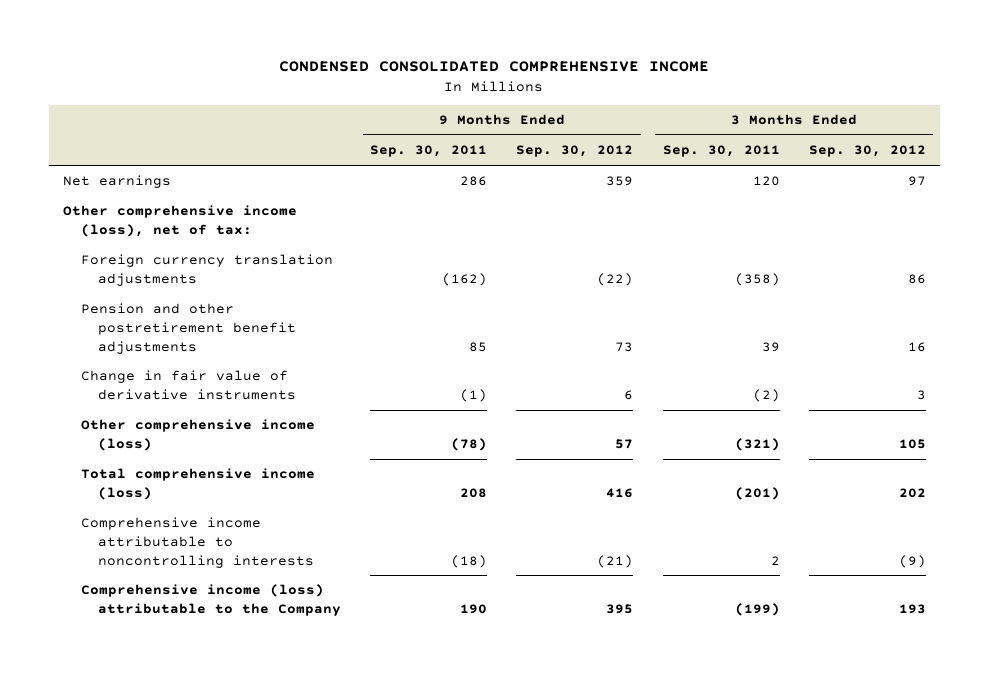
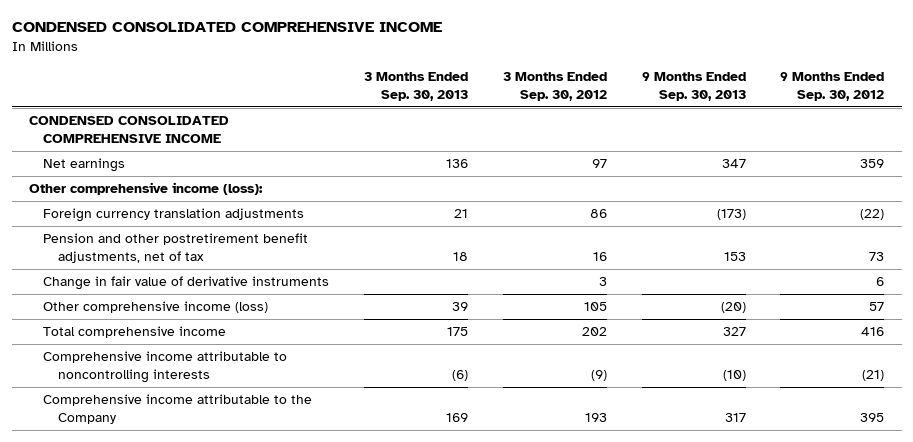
- | 9 Months Ended Sep. 30, 2011 | 9 Months Ended Sep. 30, 2012 | 3 Months Ended Sep. 30, 2011 | 3 Months Ended Sep. 30, 2012
+ | 3 Months Ended Sep. 30, 2013 | 3 Months Ended Sep. 30, 2012 | 9 Months Ended Sep. 30, 2013 | 9 Months Ended Sep. 30, 2012
+ CONDENSED CONSOLIDATED COMPREHENSIVE INCOME
- Other comprehensive income (loss), net of tax:
+ Other comprehensive income (loss):
- Pension and other postretirement benefit adjustments | 85 | 73 | 39 | 16
+ Pension and other postretirement benefit adjustments, net of tax | 18 | 16 | 153 | 73
- Total comprehensive income (loss) | 208 | 416 | (201) | 202
+ Total comprehensive income | 175 | 202 | 327 | 416
- Comprehensive income (loss) attributable to the Company | 190 | 395 | (199) | 193
+ Comprehensive income attributable to the Company | 169 | 193 | 317 | 395

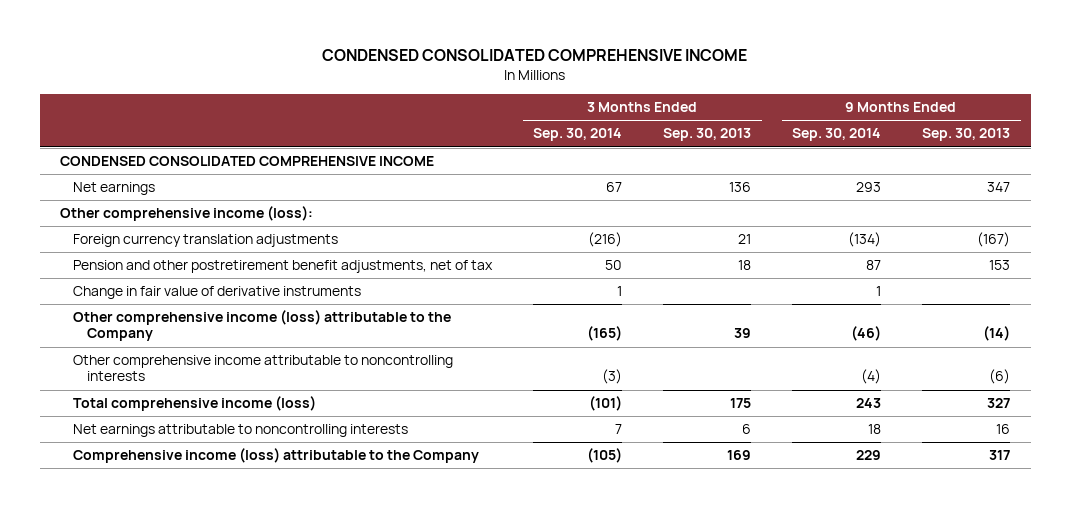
- | 3 Months Ended Sep. 30, 2013 | 3 Months Ended Sep. 30, 2012 | 9 Months Ended Sep. 30, 2013 | 9 Months Ended Sep. 30, 2012
+ | 3 Months Ended Sep. 30, 2014 | 3 Months Ended Sep. 30, 2013 | 9 Months Ended Sep. 30, 2014 | 9 Months Ended Sep. 30, 2013
- Foreign currency translation adjustments | 21 | 86 | (173) | (22)
+ Foreign currency translation adjustments | (216) | 21 | (134) | (167)
- Other comprehensive income (loss) | 39 | 105 | (20) | 57
- Total comprehensive income | 175 | 202 | 327 | 416
- Comprehensive income attributable to noncontrolling interests | (6) | (9) | (10) | (21)
- Comprehensive income attributable to the Company | 169 | 193 | 317 | 395
+ Other comprehensive income (loss) attributable to the Company | (165) | 39 | (46) | (14)
+ Other comprehensive income attributable to noncontrolling interests | (3) | | (4) | (6)
+ Total comprehensive income (loss) | (101) | 175 | 243 | 327
+ Net earnings attributable to noncontrolling interests | 7 | 6 | 18 | 16
+ Comprehensive income (loss) attributable to the Company | (105) | 169 | 229 | 317

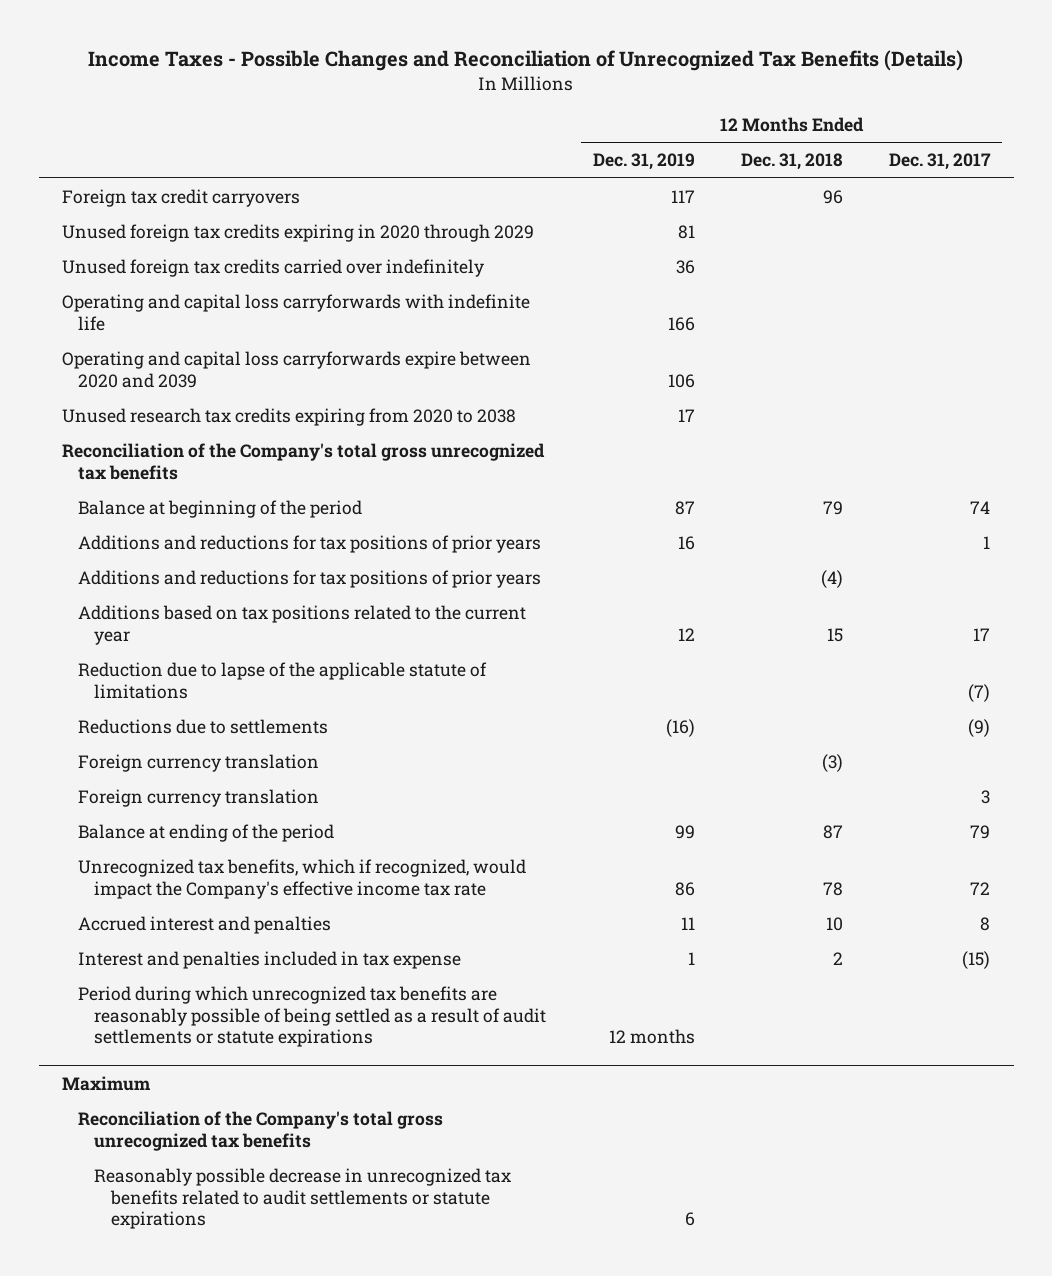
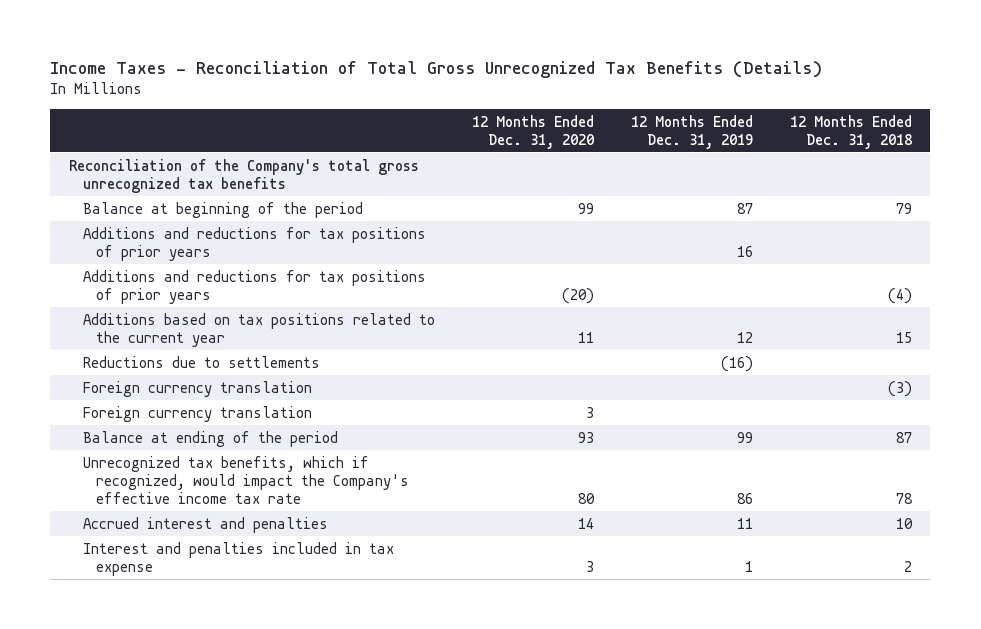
- Income Taxes - Possible Changes and Reconciliation of Unrecognized Tax Benefits (Details)
+ Income Taxes - Reconciliation of Total Gross Unrecognized Tax Benefits (Details)
- | 12 Months Ended Dec. 31, 2019 | 12 Months Ended Dec. 31, 2018 | 12 Months Ended Dec. 31, 2017
+ | 12 Months Ended Dec. 31, 2020 | 12 Months Ended Dec. 31, 2019 | 12 Months Ended Dec. 31, 2018
- Foreign tax credit carryovers | 117 | 96 |
- Unused foreign tax credits expiring in 2020 through 2029 | 81 | |
- Unused foreign tax credits carried over indefinitely | 36 | |
- Operating and capital loss carryforwards with indefinite life | 166 | |
- Operating and capital loss carryforwards expire between 2020 and 2039 | 106 | |
- Unused research tax credits expiring from 2020 to 2038 | 17 | |
- Reduction due to lapse of the applicable statute of limitations | | | (7)
- Period during which unrecognized tax benefits are reasonably possible of being settled as a result of audit settlements or statute expirations | 12 months | |
- Maximum
- Reconciliation of the Company's total gross unrecognized tax benefits
- Reasonably possible decrease in unrecognized tax benefits related to audit settlements or statute expirations | 6 | |

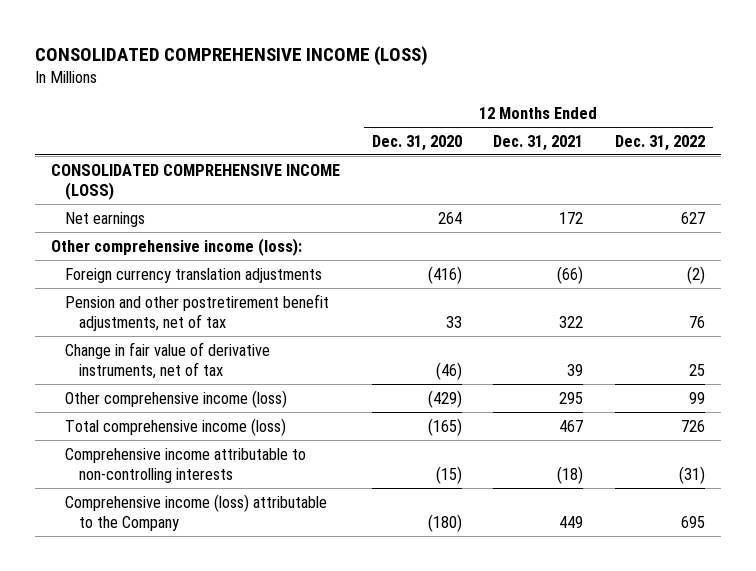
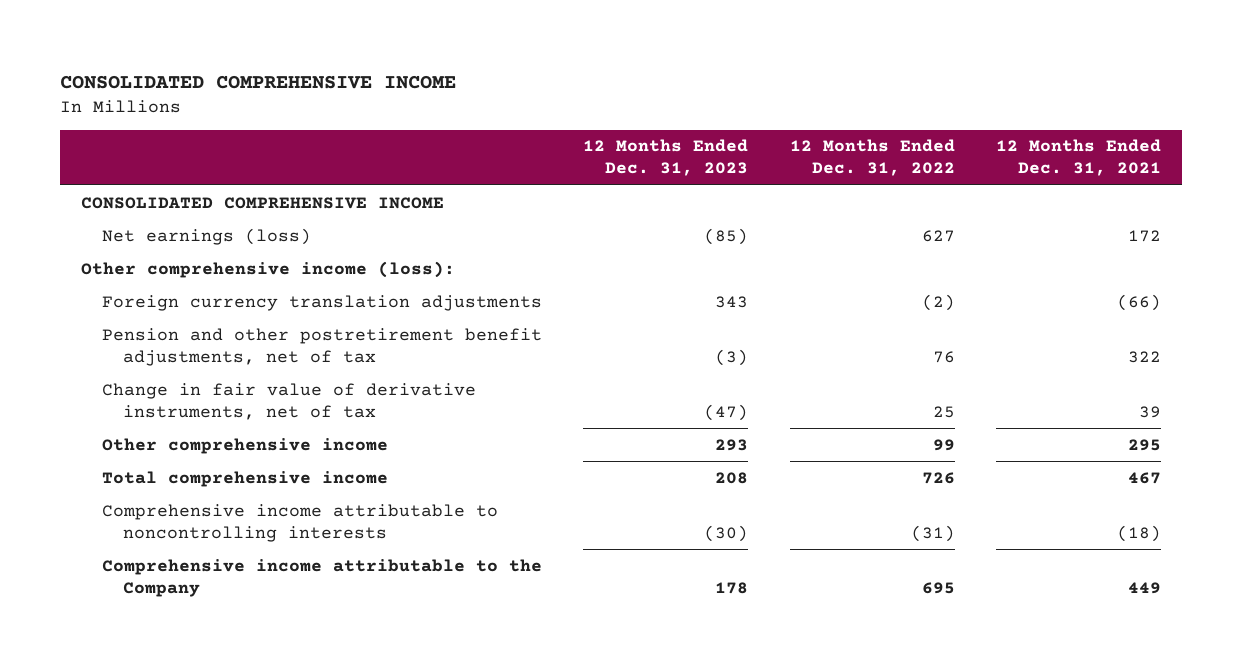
- CONSOLIDATED COMPREHENSIVE INCOME (LOSS)
+ CONSOLIDATED COMPREHENSIVE INCOME
- | 12 Months Ended Dec. 31, 2020 | 12 Months Ended Dec. 31, 2021 | 12 Months Ended Dec. 31, 2022
+ | 12 Months Ended Dec. 31, 2023 | 12 Months Ended Dec. 31, 2022 | 12 Months Ended Dec. 31, 2021
- CONSOLIDATED COMPREHENSIVE INCOME (LOSS)
- Net earnings | 264 | 172 | 627
+ CONSOLIDATED COMPREHENSIVE INCOME
+ Net earnings (loss) | (85) | 627 | 172
- Other comprehensive income (loss) | (429) | 295 | 99
- Total comprehensive income (loss) | (165) | 467 | 726
- Comprehensive income attributable to non-controlling interests | (15) | (18) | (31)
- Comprehensive income (loss) attributable to the Company | (180) | 449 | 695
+ Other comprehensive income | 293 | 99 | 295
+ Total comprehensive income | 208 | 726 | 467
+ Comprehensive income attributable to noncontrolling interests | (30) | (31) | (18)
+ Comprehensive income attributable to the Company | 178 | 695 | 449

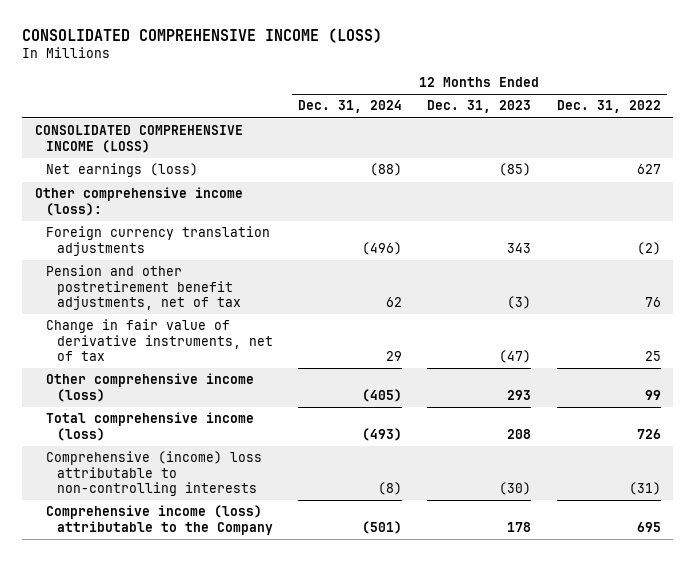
- CONSOLIDATED COMPREHENSIVE INCOME
+ CONSOLIDATED COMPREHENSIVE INCOME (LOSS)
- | 12 Months Ended Dec. 31, 2023 | 12 Months Ended Dec. 31, 2022 | 12 Months Ended Dec. 31, 2021
+ | 12 Months Ended Dec. 31, 2024 | 12 Months Ended Dec. 31, 2023 | 12 Months Ended Dec. 31, 2022
- CONSOLIDATED COMPREHENSIVE INCOME
+ CONSOLIDATED COMPREHENSIVE INCOME (LOSS)
- Other comprehensive income | 293 | 99 | 295
- Total comprehensive income | 208 | 726 | 467
- Comprehensive income attributable to noncontrolling interests | (30) | (31) | (18)
- Comprehensive income attributable to the Company | 178 | 695 | 449
+ Other comprehensive income (loss) | (405) | 293 | 99
+ Total comprehensive income (loss) | (493) | 208 | 726
+ Comprehensive (income) loss attributable to non-controlling interests | (8) | (30) | (31)
+ Comprehensive income (loss) attributable to the Company | (501) | 178 | 695

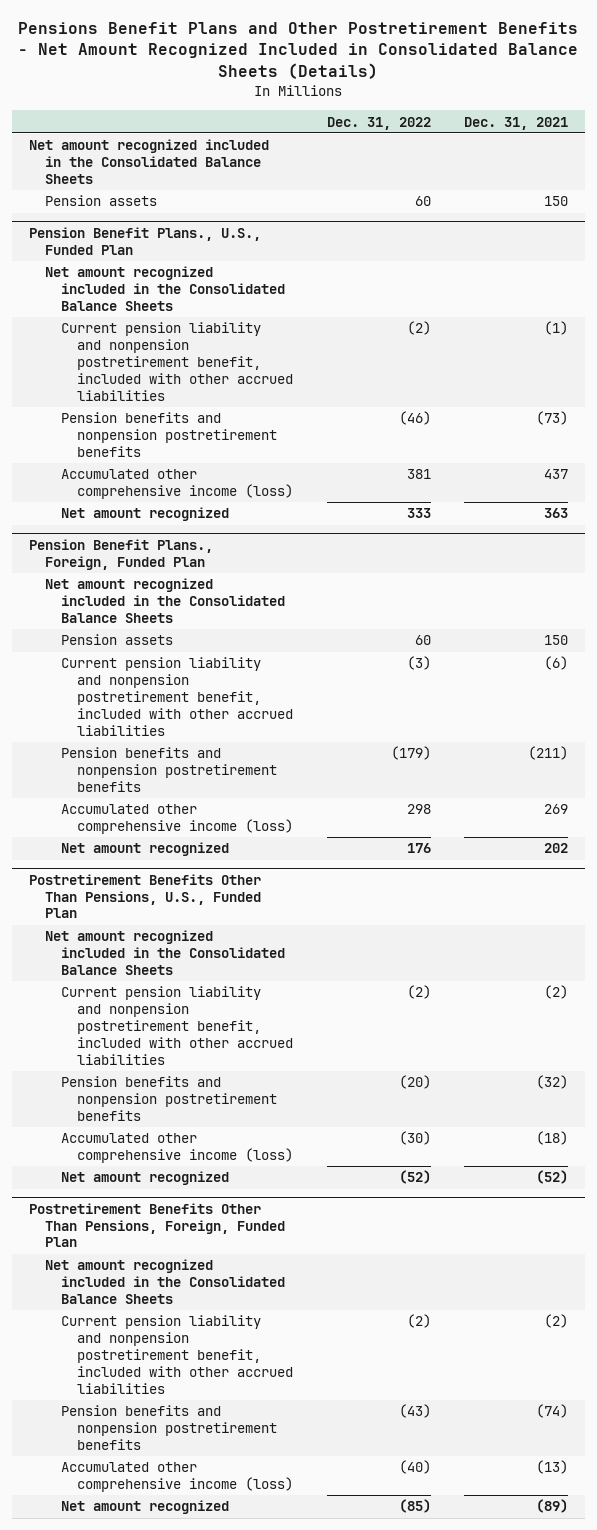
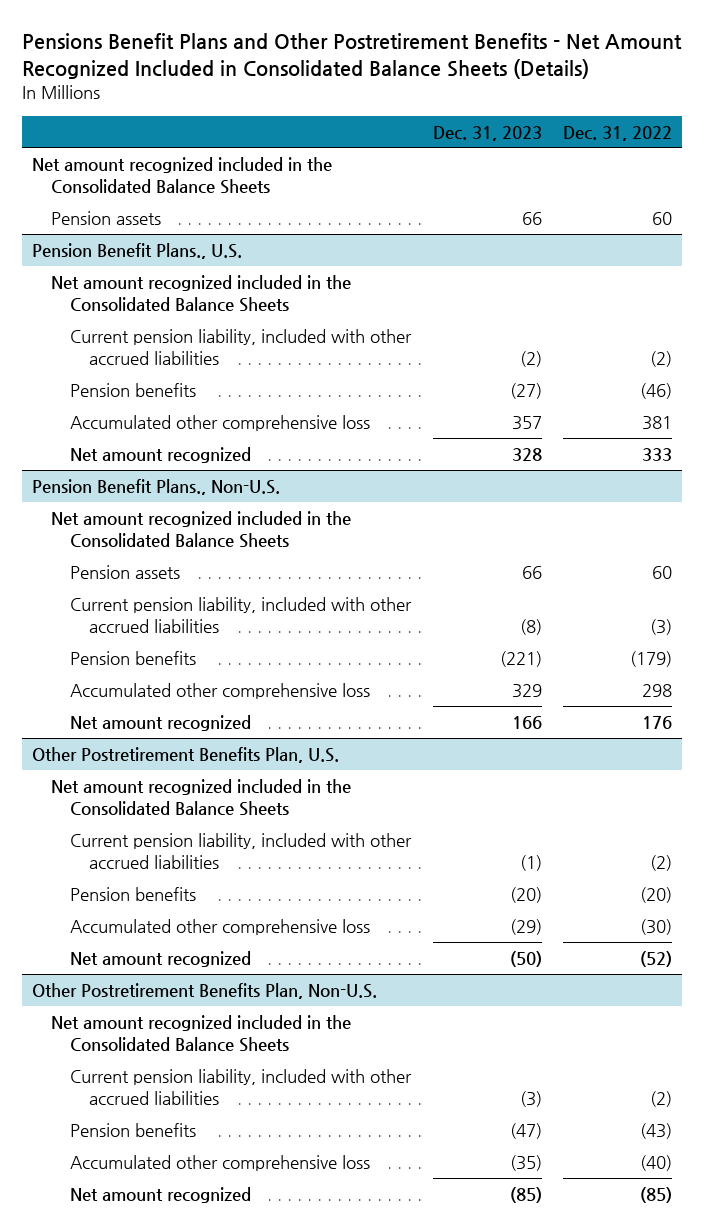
- | Dec. 31, 2022 | Dec. 31, 2021
+ | Dec. 31, 2023 | Dec. 31, 2022
- Pension Benefit Plans., U.S., Funded Plan
+ Pension Benefit Plans., U.S.
- Current pension liability and nonpension postretirement benefit, included with other accrued liabilities | (2) | (1)
- Pension benefits and nonpension postretirement benefits | (46) | (73)
- Accumulated other comprehensive income (loss) | 381 | 437
+ Current pension liability, included with other accrued liabilities | (2) | (2)
+ Pension benefits | (27) | (46)
+ Accumulated other comprehensive loss | 357 | 381
- Pension Benefit Plans., Foreign, Funded Plan
+ Pension Benefit Plans., Non-U.S.
- Current pension liability and nonpension postretirement benefit, included with other accrued liabilities | (3) | (6)
- Pension benefits and nonpension postretirement benefits | (179) | (211)
- Accumulated other comprehensive income (loss) | 298 | 269
+ Current pension liability, included with other accrued liabilities | (8) | (3)
+ Pension benefits | (221) | (179)
+ Accumulated other comprehensive loss | 329 | 298
- Postretirement Benefits Other Than Pensions, U.S., Funded Plan
+ Other Postretirement Benefits Plan, U.S.
- Current pension liability and nonpension postretirement benefit, included with other accrued liabilities | (2) | (2)
- Pension benefits and nonpension postretirement benefits | (20) | (32)
- Accumulated other comprehensive income (loss) | (30) | (18)
+ Current pension liability, included with other accrued liabilities | (1) | (2)
+ Pension benefits | (20) | (20)
+ Accumulated other comprehensive loss | (29) | (30)
- Postretirement Benefits Other Than Pensions, Foreign, Funded Plan
+ Other Postretirement Benefits Plan, Non-U.S.
- Current pension liability and nonpension postretirement benefit, included with other accrued liabilities | (2) | (2)
- Pension benefits and nonpension postretirement benefits | (43) | (74)
- Accumulated other comprehensive income (loss) | (40) | (13)
+ Current pension liability, included with other accrued liabilities | (3) | (2)
+ Pension benefits | (47) | (43)
+ Accumulated other comprehensive loss | (35) | (40)

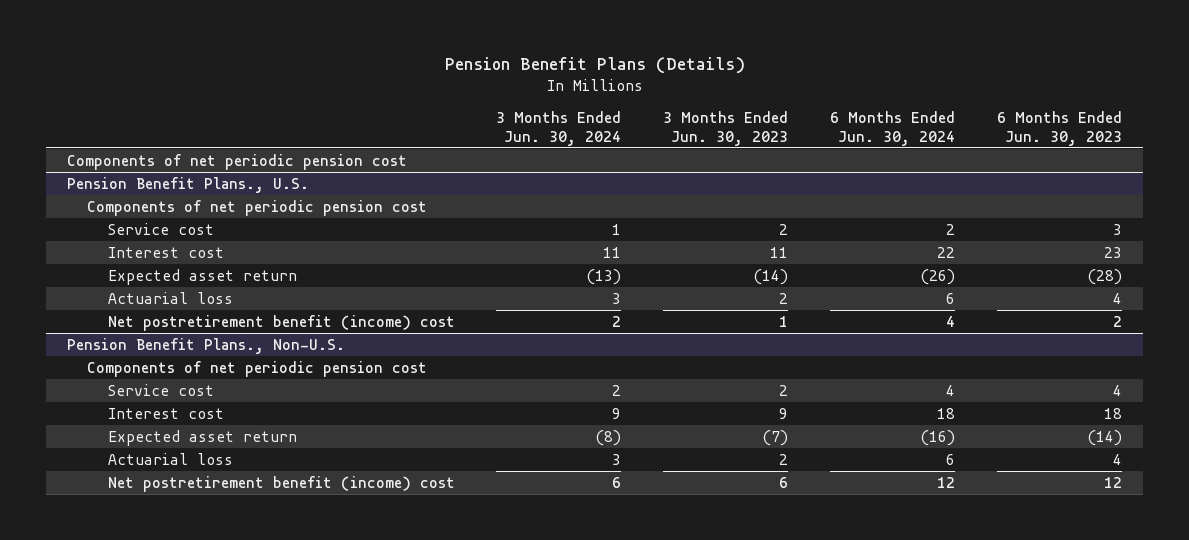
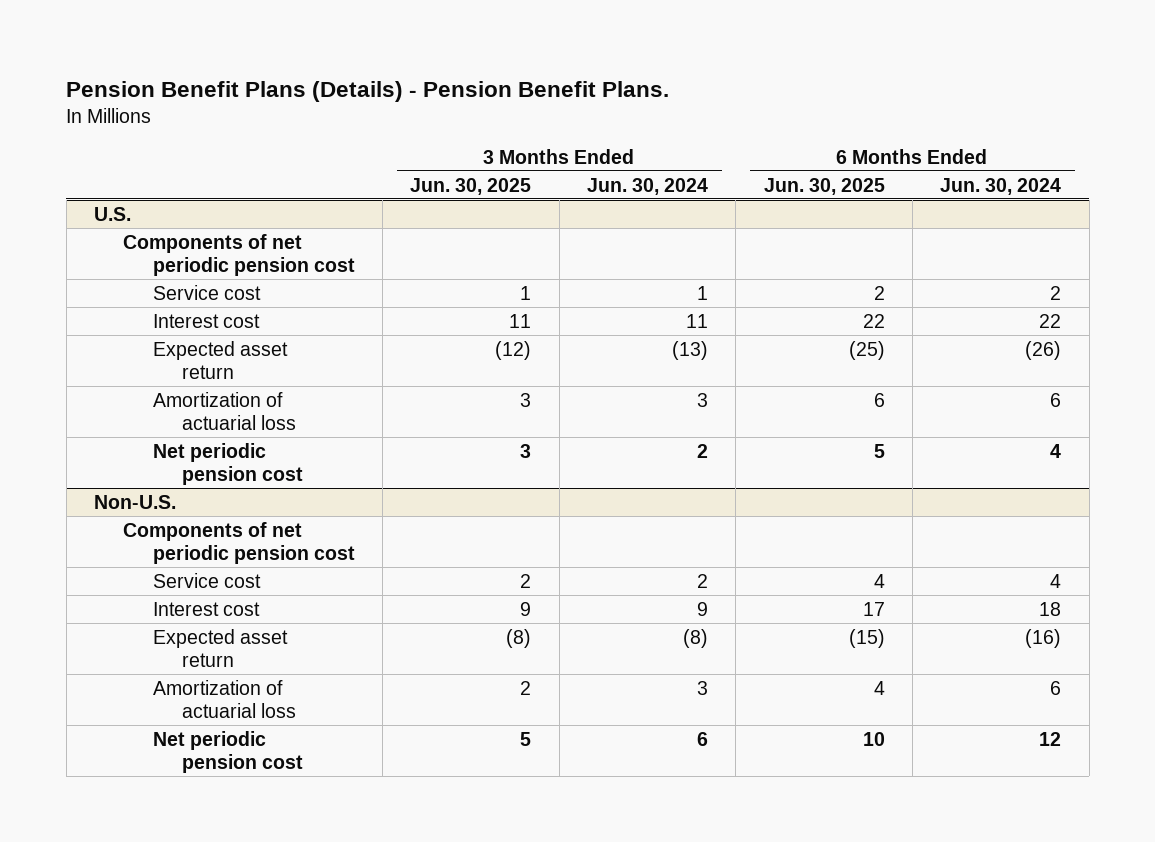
- Pension Benefit Plans (Details)
+ Pension Benefit Plans (Details) - Pension Benefit Plans.
- | 3 Months Ended Jun. 30, 2024 | 3 Months Ended Jun. 30, 2023 | 6 Months Ended Jun. 30, 2024 | 6 Months Ended Jun. 30, 2023
+ | 3 Months Ended Jun. 30, 2025 | 3 Months Ended Jun. 30, 2024 | 6 Months Ended Jun. 30, 2025 | 6 Months Ended Jun. 30, 2024
- Components of net periodic pension cost
- Pension Benefit Plans., U.S.
+ U.S.
- Actuarial loss | 3 | 2 | 6 | 4
- Net postretirement benefit (income) cost | 2 | 1 | 4 | 2
- Pension Benefit Plans., Non-U.S.
+ Amortization of actuarial loss | 3 | 3 | 6 | 6
+ Net periodic pension cost | 3 | 2 | 5 | 4
+ Non-U.S.
- Actuarial loss | 3 | 2 | 6 | 4
- Net postretirement benefit (income) cost | 6 | 6 | 12 | 12
+ Amortization of actuarial loss | 2 | 3 | 4 | 6
+ Net periodic pension cost | 5 | 6 | 10 | 12

